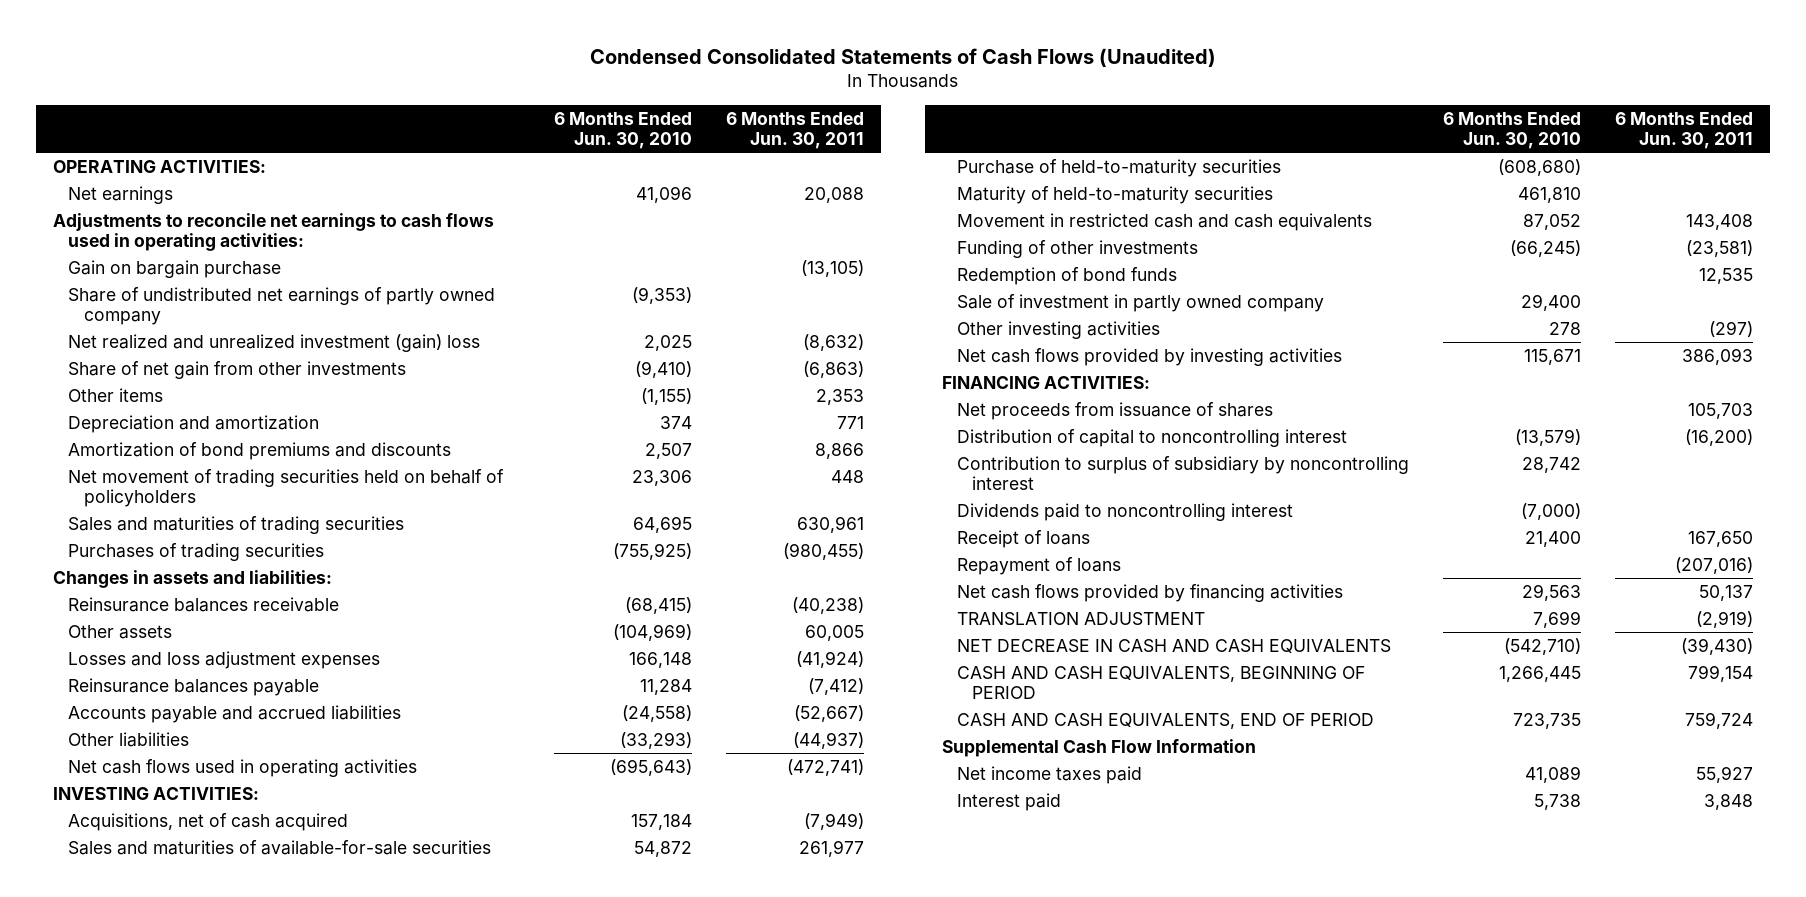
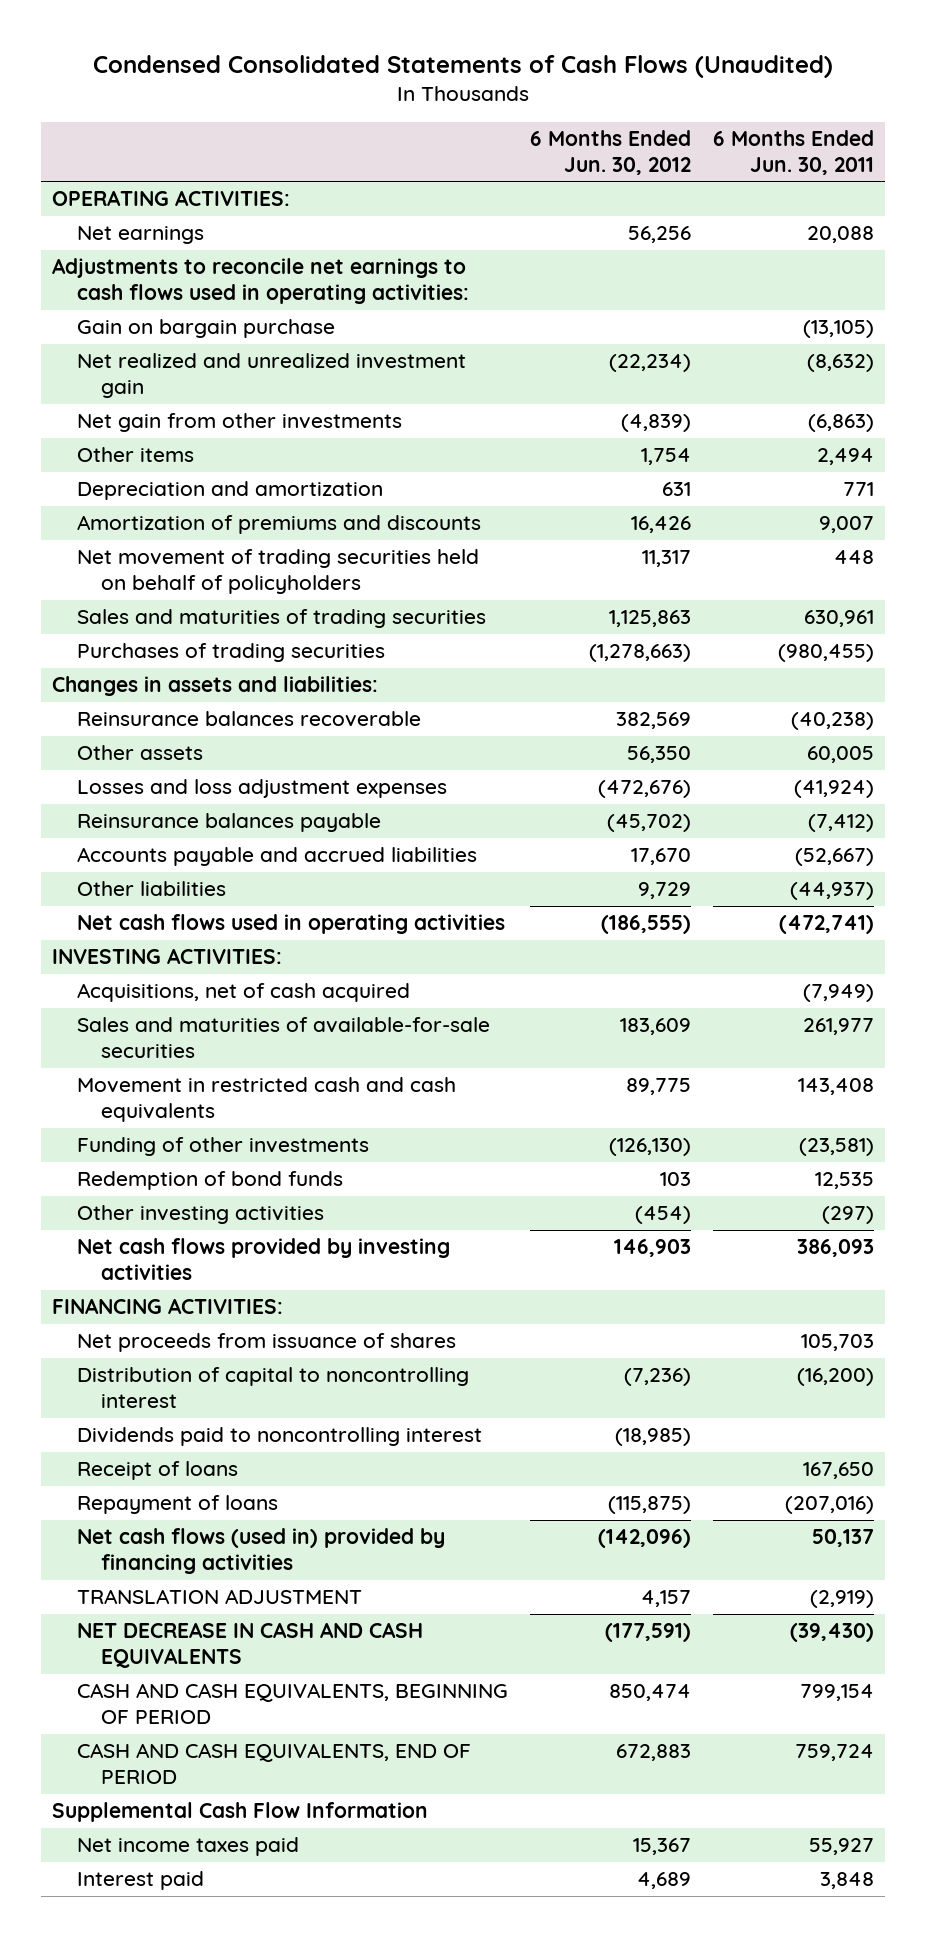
- | 6 Months Ended Jun. 30, 2010 | 6 Months Ended Jun. 30, 2011
+ | 6 Months Ended Jun. 30, 2012 | 6 Months Ended Jun. 30, 2011
- Share of undistributed net earnings of partly owned company | (9,353) |
- Net realized and unrealized investment (gain) loss | 2,025 | (8,632)
- Share of net gain from other investments | (9,410) | (6,863)
- Other items | (1,155) | 2,353
+ Net realized and unrealized investment gain | (22,234) | (8,632)
+ Net gain from other investments | (4,839) | (6,863)
+ Other items | 1,754 | 2,494
- Amortization of bond premiums and discounts | 2,507 | 8,866
+ Amortization of premiums and discounts | 16,426 | 9,007
- Reinsurance balances receivable | (68,415) | (40,238)
+ Reinsurance balances recoverable | 382,569 | (40,238)
- Purchase of held-to-maturity securities | (608,680) |
- Maturity of held-to-maturity securities | 461,810 |
- Sale of investment in partly owned company | 29,400 |
- Contribution to surplus of subsidiary by noncontrolling interest | 28,742 |
- Net cash flows provided by financing activities | 29,563 | 50,137
+ Net cash flows (used in) provided by financing activities | (142,096) | 50,137

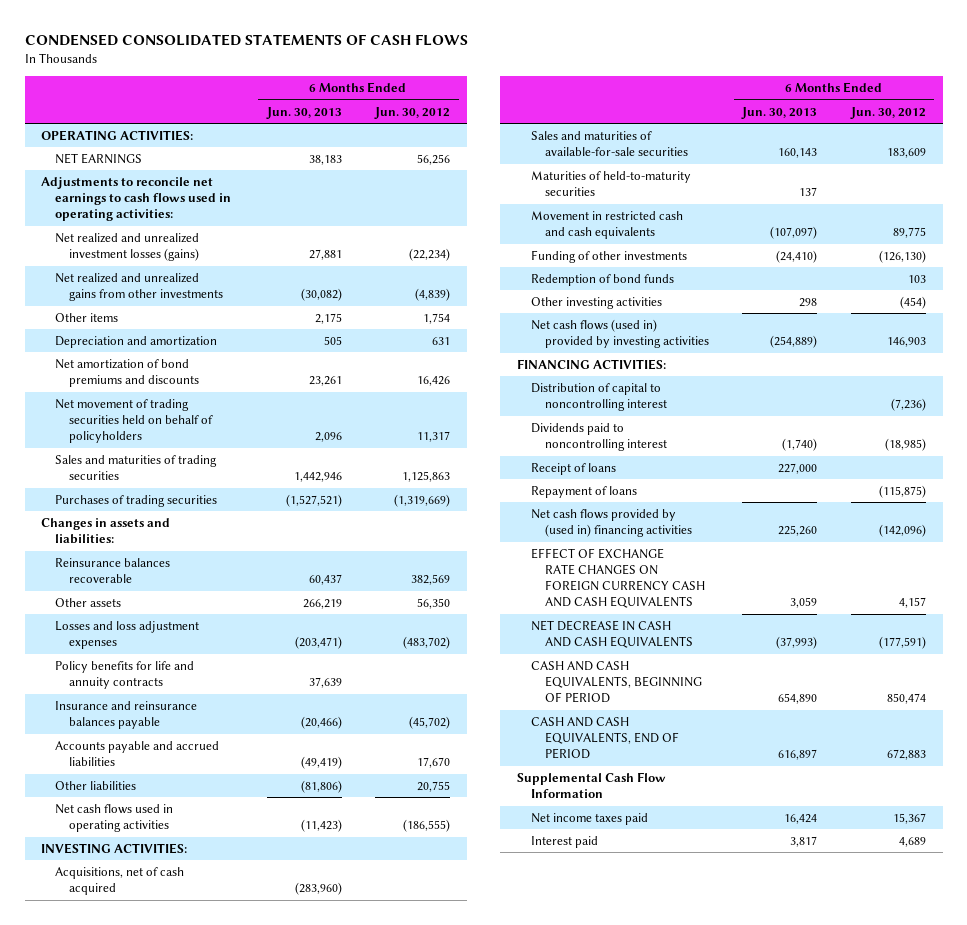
- Condensed Consolidated Statements of Cash Flows (Unaudited)
+ CONDENSED CONSOLIDATED STATEMENTS OF CASH FLOWS
- | 6 Months Ended Jun. 30, 2012 | 6 Months Ended Jun. 30, 2011
+ | 6 Months Ended Jun. 30, 2013 | 6 Months Ended Jun. 30, 2012
- Net earnings | 56,256 | 20,088
+ NET EARNINGS | 38,183 | 56,256
- Gain on bargain purchase | | (13,105)
- Net realized and unrealized investment gain | (22,234) | (8,632)
- Net gain from other investments | (4,839) | (6,863)
+ Net realized and unrealized investment losses (gains) | 27,881 | (22,234)
+ Net realized and unrealized gains from other investments | (30,082) | (4,839)
- Amortization of premiums and discounts | 16,426 | 9,007
+ Net amortization of bond premiums and discounts | 23,261 | 16,426
- Purchases of trading securities | (1,278,663) | (980,455)
+ Purchases of trading securities | (1,527,521) | (1,319,669)
- Losses and loss adjustment expenses | (472,676) | (41,924)
- Reinsurance balances payable | (45,702) | (7,412)
+ Losses and loss adjustment expenses | (203,471) | (483,702)
+ Policy benefits for life and annuity contracts | 37,639 |
+ Insurance and reinsurance balances payable | (20,466) | (45,702)
- Other liabilities | 9,729 | (44,937)
+ Other liabilities | (81,806) | 20,755
+ Maturities of held-to-maturity securities | 137 |
- Net cash flows provided by investing activities | 146,903 | 386,093
+ Net cash flows (used in) provided by investing activities | (254,889) | 146,903
- Net proceeds from issuance of shares | | 105,703
- Net cash flows (used in) provided by financing activities | (142,096) | 50,137
- TRANSLATION ADJUSTMENT | 4,157 | (2,919)
+ Net cash flows provided by (used in) financing activities | 225,260 | (142,096)
+ EFFECT OF EXCHANGE RATE CHANGES ON FOREIGN CURRENCY CASH AND CASH EQUIVALENTS | 3,059 | 4,157

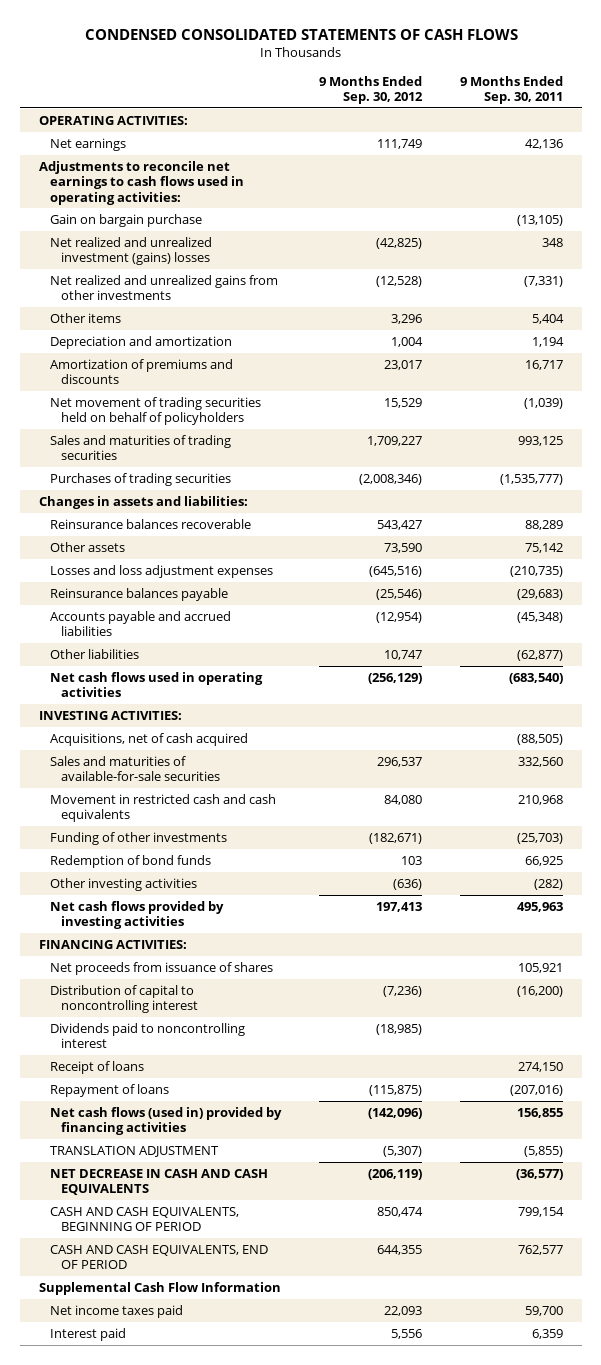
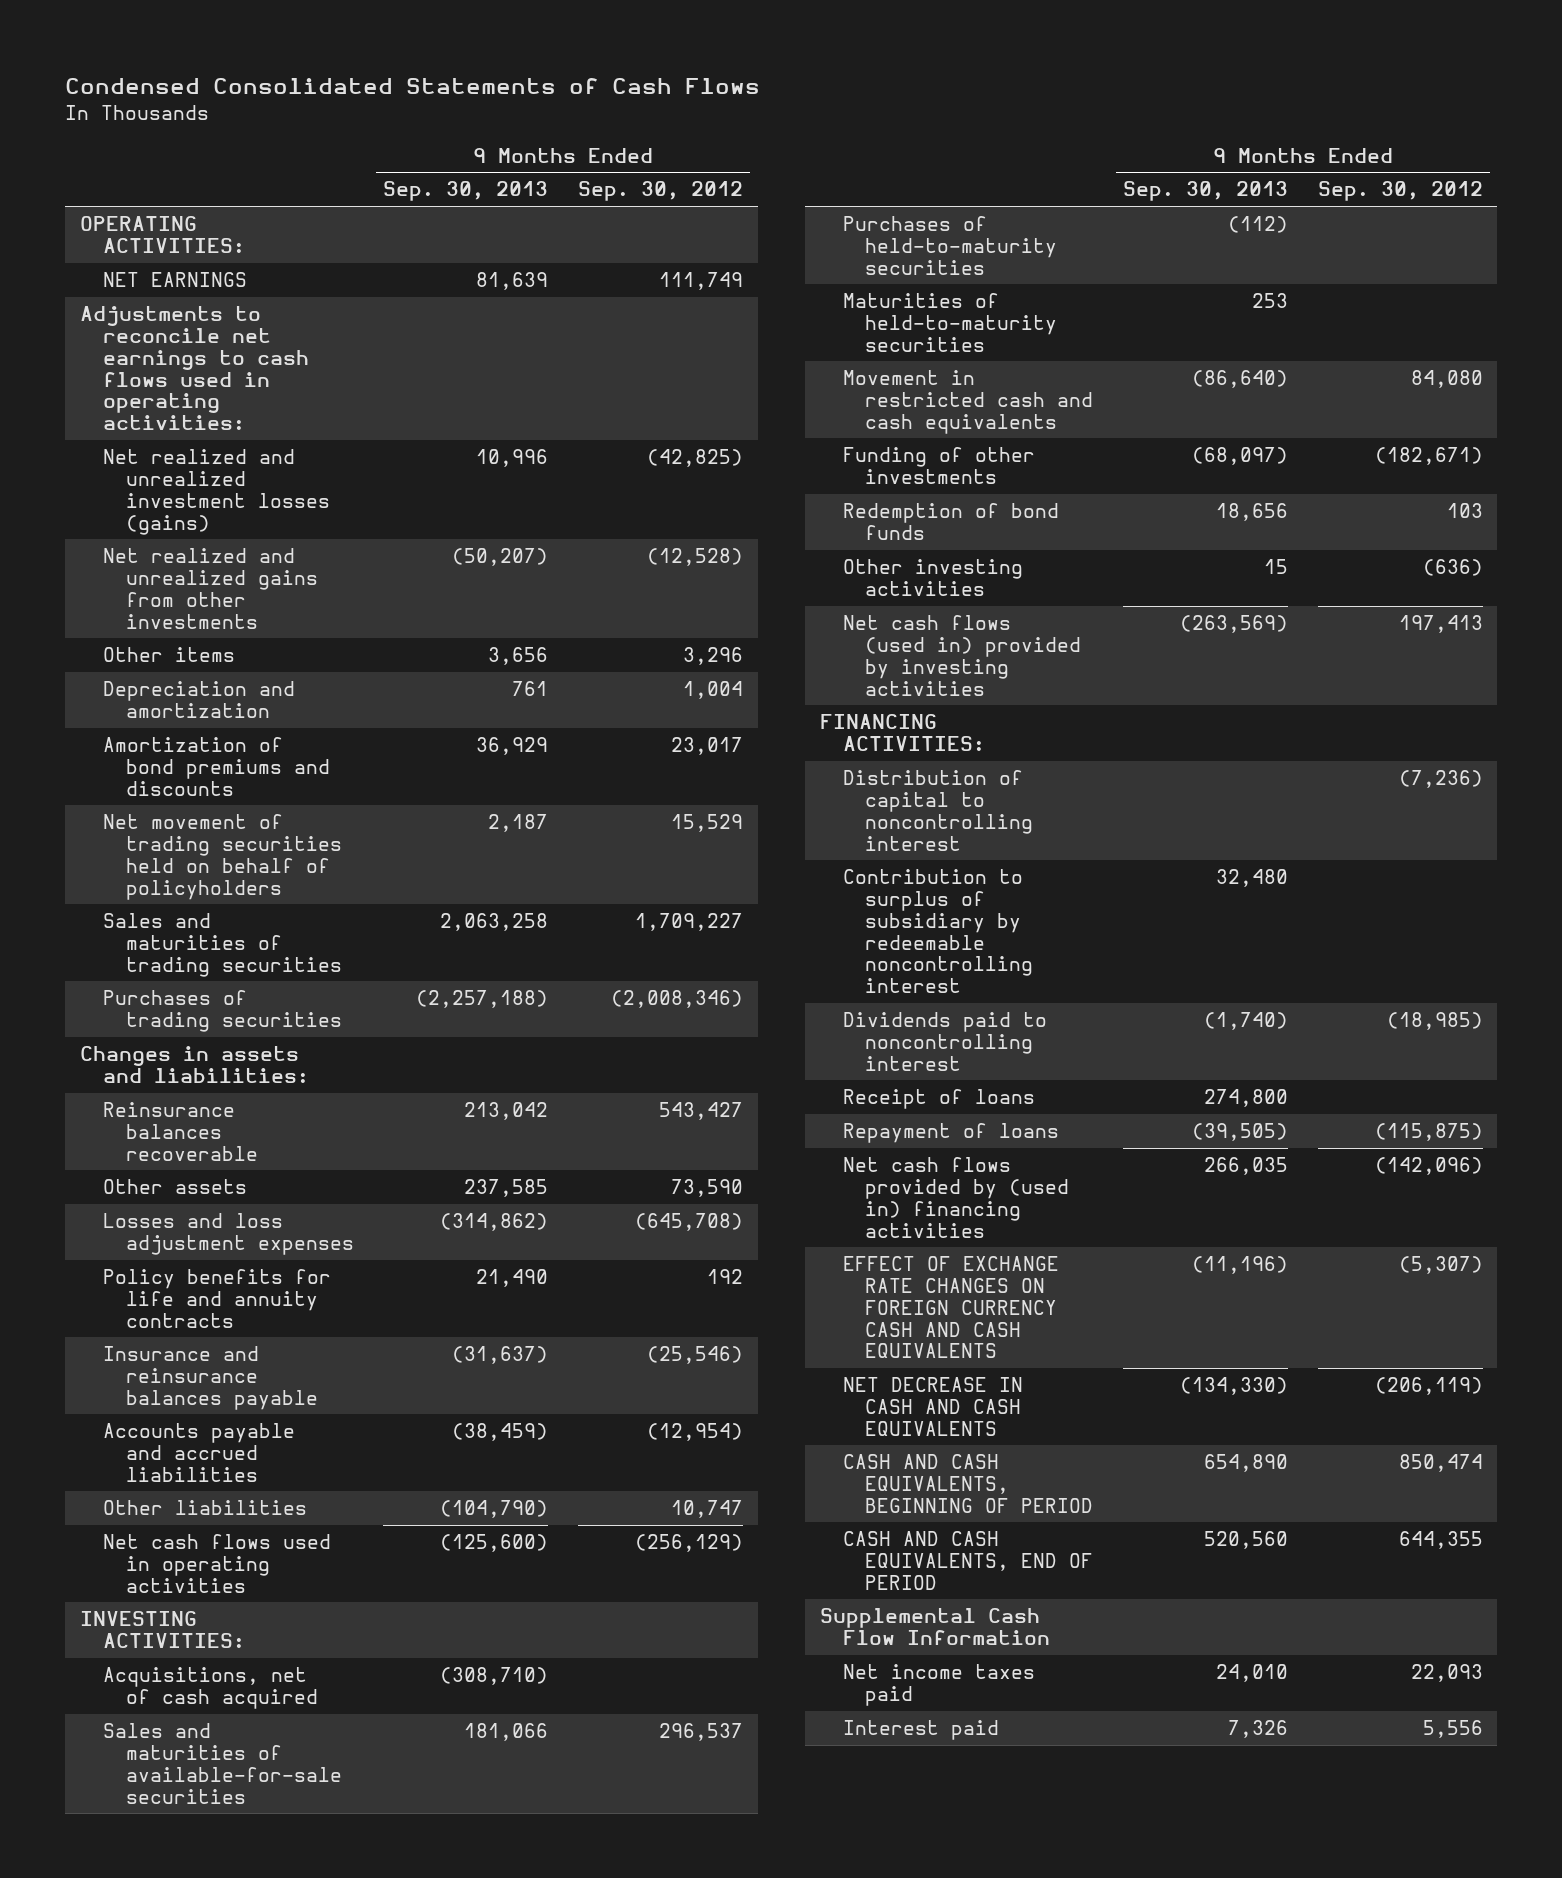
- CONDENSED CONSOLIDATED STATEMENTS OF CASH FLOWS
+ Condensed Consolidated Statements of Cash Flows
- | 9 Months Ended Sep. 30, 2012 | 9 Months Ended Sep. 30, 2011
+ | 9 Months Ended Sep. 30, 2013 | 9 Months Ended Sep. 30, 2012
- Net earnings | 111,749 | 42,136
+ NET EARNINGS | 81,639 | 111,749
- Gain on bargain purchase | | (13,105)
- Net realized and unrealized investment (gains) losses | (42,825) | 348
+ Net realized and unrealized investment losses (gains) | 10,996 | (42,825)
- Amortization of premiums and discounts | 23,017 | 16,717
+ Amortization of bond premiums and discounts | 36,929 | 23,017
- Losses and loss adjustment expenses | (645,516) | (210,735)
- Reinsurance balances payable | (25,546) | (29,683)
+ Losses and loss adjustment expenses | (314,862) | (645,708)
+ Policy benefits for life and annuity contracts | 21,490 | 192
+ Insurance and reinsurance balances payable | (31,637) | (25,546)
+ Purchases of held-to-maturity securities | (112) |
+ Maturities of held-to-maturity securities | 253 |
- Net cash flows provided by investing activities | 197,413 | 495,963
+ Net cash flows (used in) provided by investing activities | (263,569) | 197,413
- Net proceeds from issuance of shares | | 105,921
+ Contribution to surplus of subsidiary by redeemable noncontrolling interest | 32,480 |
- Net cash flows (used in) provided by financing activities | (142,096) | 156,855
- TRANSLATION ADJUSTMENT | (5,307) | (5,855)
+ Net cash flows provided by (used in) financing activities | 266,035 | (142,096)
+ EFFECT OF EXCHANGE RATE CHANGES ON FOREIGN CURRENCY CASH AND CASH EQUIVALENTS | (11,196) | (5,307)

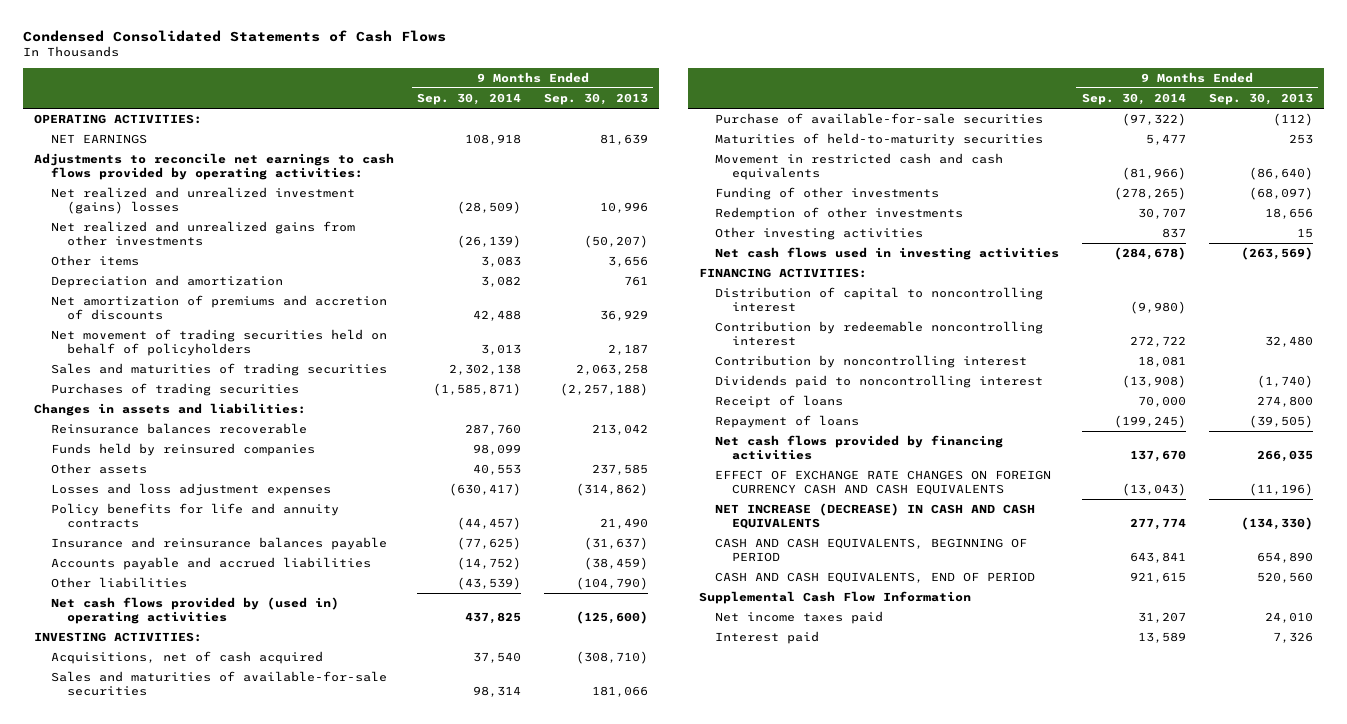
- | 9 Months Ended Sep. 30, 2013 | 9 Months Ended Sep. 30, 2012
+ | 9 Months Ended Sep. 30, 2014 | 9 Months Ended Sep. 30, 2013
- Adjustments to reconcile net earnings to cash flows used in operating activities:
- Net realized and unrealized investment losses (gains) | 10,996 | (42,825)
+ Adjustments to reconcile net earnings to cash flows provided by operating activities:
+ Net realized and unrealized investment (gains) losses | (28,509) | 10,996
- Amortization of bond premiums and discounts | 36,929 | 23,017
+ Net amortization of premiums and accretion of discounts | 42,488 | 36,929
+ Funds held by reinsured companies | 98,099 |
- Net cash flows used in operating activities | (125,600) | (256,129)
+ Net cash flows provided by (used in) operating activities | 437,825 | (125,600)
- Purchases of held-to-maturity securities | (112) |
+ Purchase of available-for-sale securities | (97,322) | (112)
- Redemption of bond funds | 18,656 | 103
+ Redemption of other investments | 30,707 | 18,656
- Net cash flows (used in) provided by investing activities | (263,569) | 197,413
+ Net cash flows used in investing activities | (284,678) | (263,569)
- Contribution to surplus of subsidiary by redeemable noncontrolling interest | 32,480 |
+ Contribution by redeemable noncontrolling interest | 272,722 | 32,480
+ Contribution by noncontrolling interest | 18,081 |
- Net cash flows provided by (used in) financing activities | 266,035 | (142,096)
+ Net cash flows provided by financing activities | 137,670 | 266,035
- NET DECREASE IN CASH AND CASH EQUIVALENTS | (134,330) | (206,119)
+ NET INCREASE (DECREASE) IN CASH AND CASH EQUIVALENTS | 277,774 | (134,330)

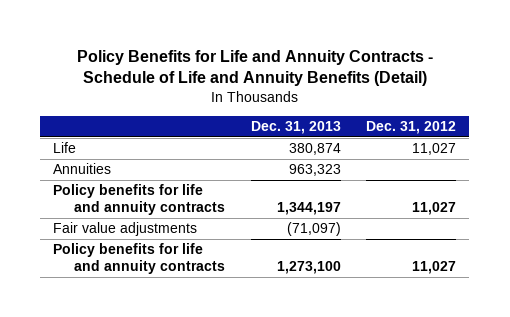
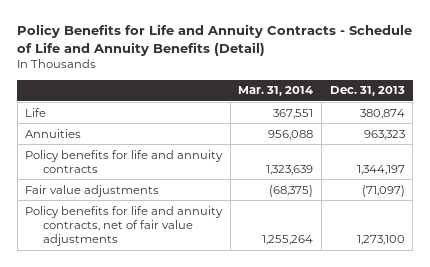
- | Dec. 31, 2013 | Dec. 31, 2012
+ | Mar. 31, 2014 | Dec. 31, 2013
- Policy benefits for life and annuity contracts | 1,273,100 | 11,027
+ Policy benefits for life and annuity contracts, net of fair value adjustments | 1,255,264 | 1,273,100

